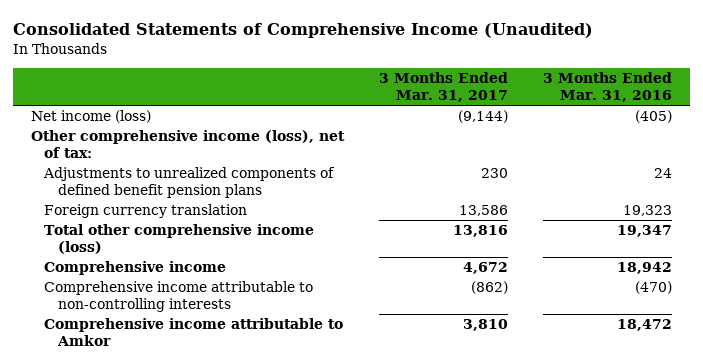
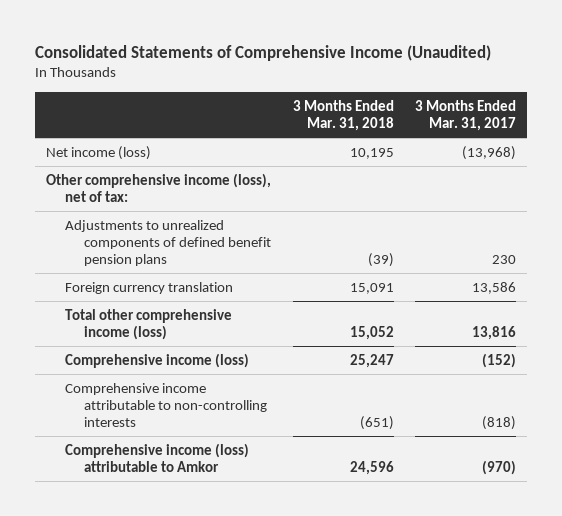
- | 3 Months Ended Mar. 31, 2017 | 3 Months Ended Mar. 31, 2016
+ | 3 Months Ended Mar. 31, 2018 | 3 Months Ended Mar. 31, 2017
- Net income (loss) | (9,144) | (405)
+ Net income (loss) | 10,195 | (13,968)
- Comprehensive income | 4,672 | 18,942
- Comprehensive income attributable to non-controlling interests | (862) | (470)
- Comprehensive income attributable to Amkor | 3,810 | 18,472
+ Comprehensive income (loss) | 25,247 | (152)
+ Comprehensive income attributable to non-controlling interests | (651) | (818)
+ Comprehensive income (loss) attributable to Amkor | 24,596 | (970)

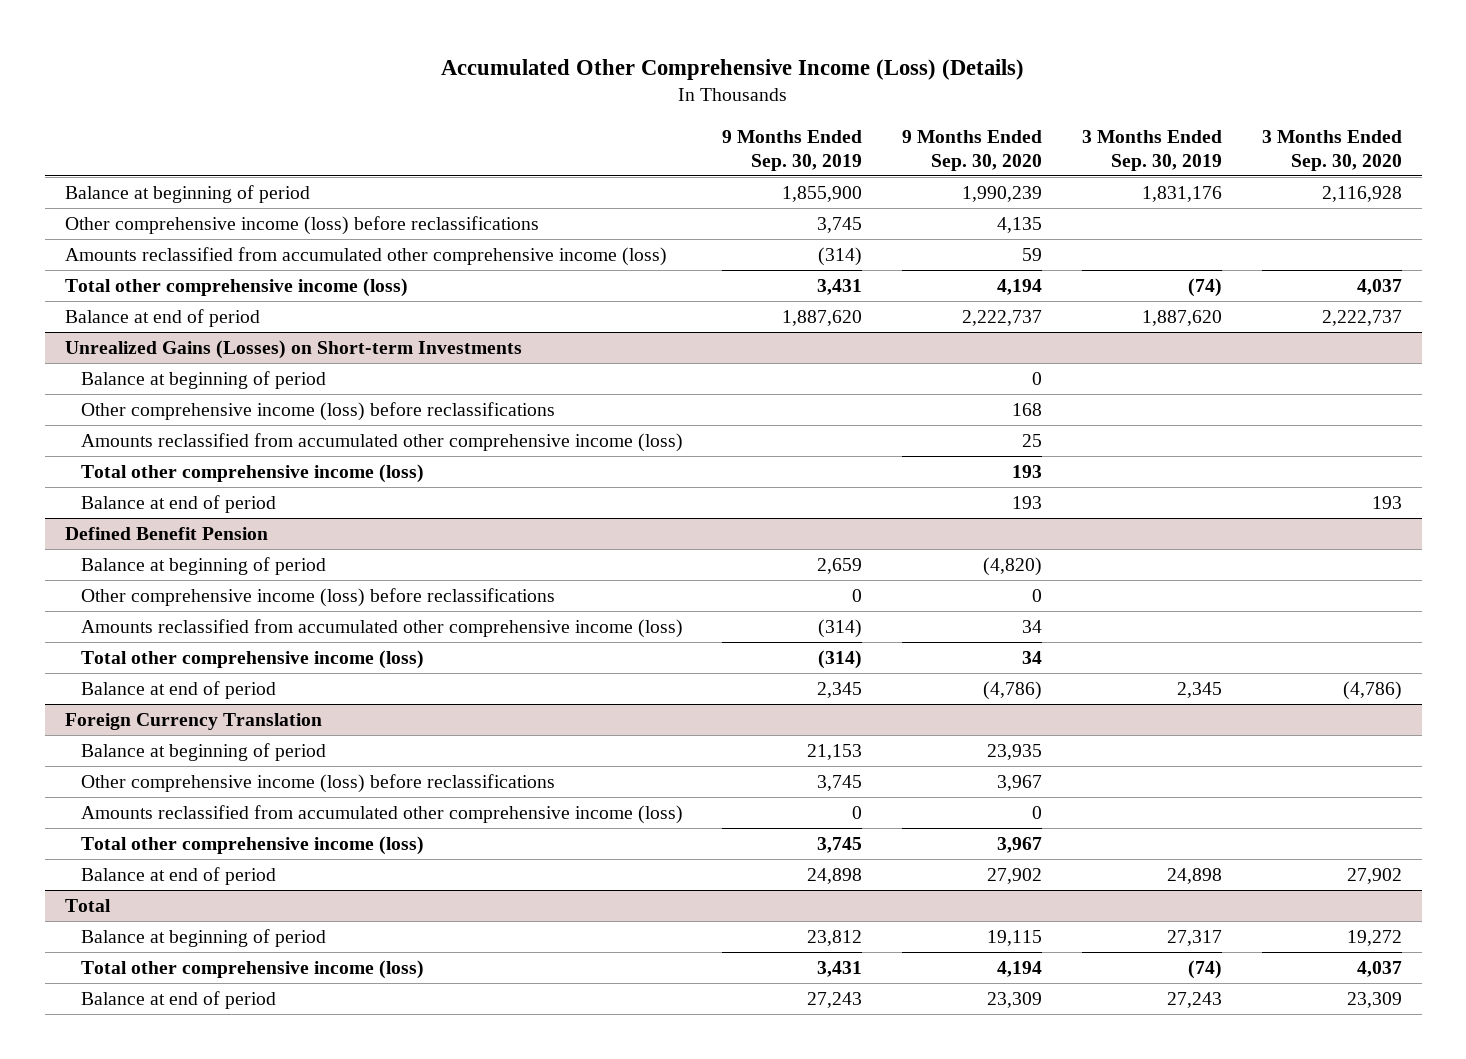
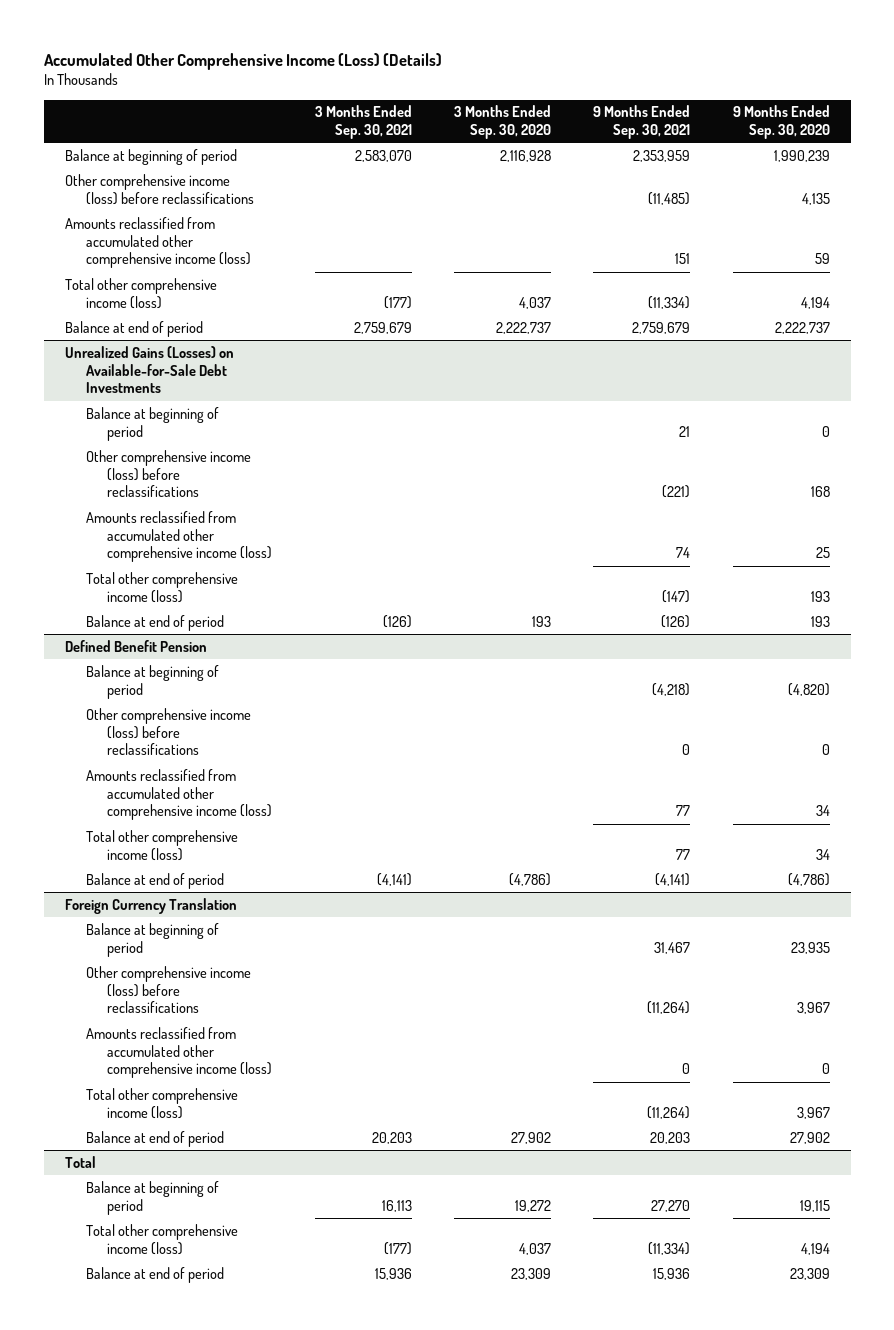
- | 9 Months Ended Sep. 30, 2019 | 9 Months Ended Sep. 30, 2020 | 3 Months Ended Sep. 30, 2019 | 3 Months Ended Sep. 30, 2020
+ | 3 Months Ended Sep. 30, 2021 | 3 Months Ended Sep. 30, 2020 | 9 Months Ended Sep. 30, 2021 | 9 Months Ended Sep. 30, 2020
- Unrealized Gains (Losses) on Short-term Investments
+ Unrealized Gains (Losses) on Available-for-Sale Debt Investments

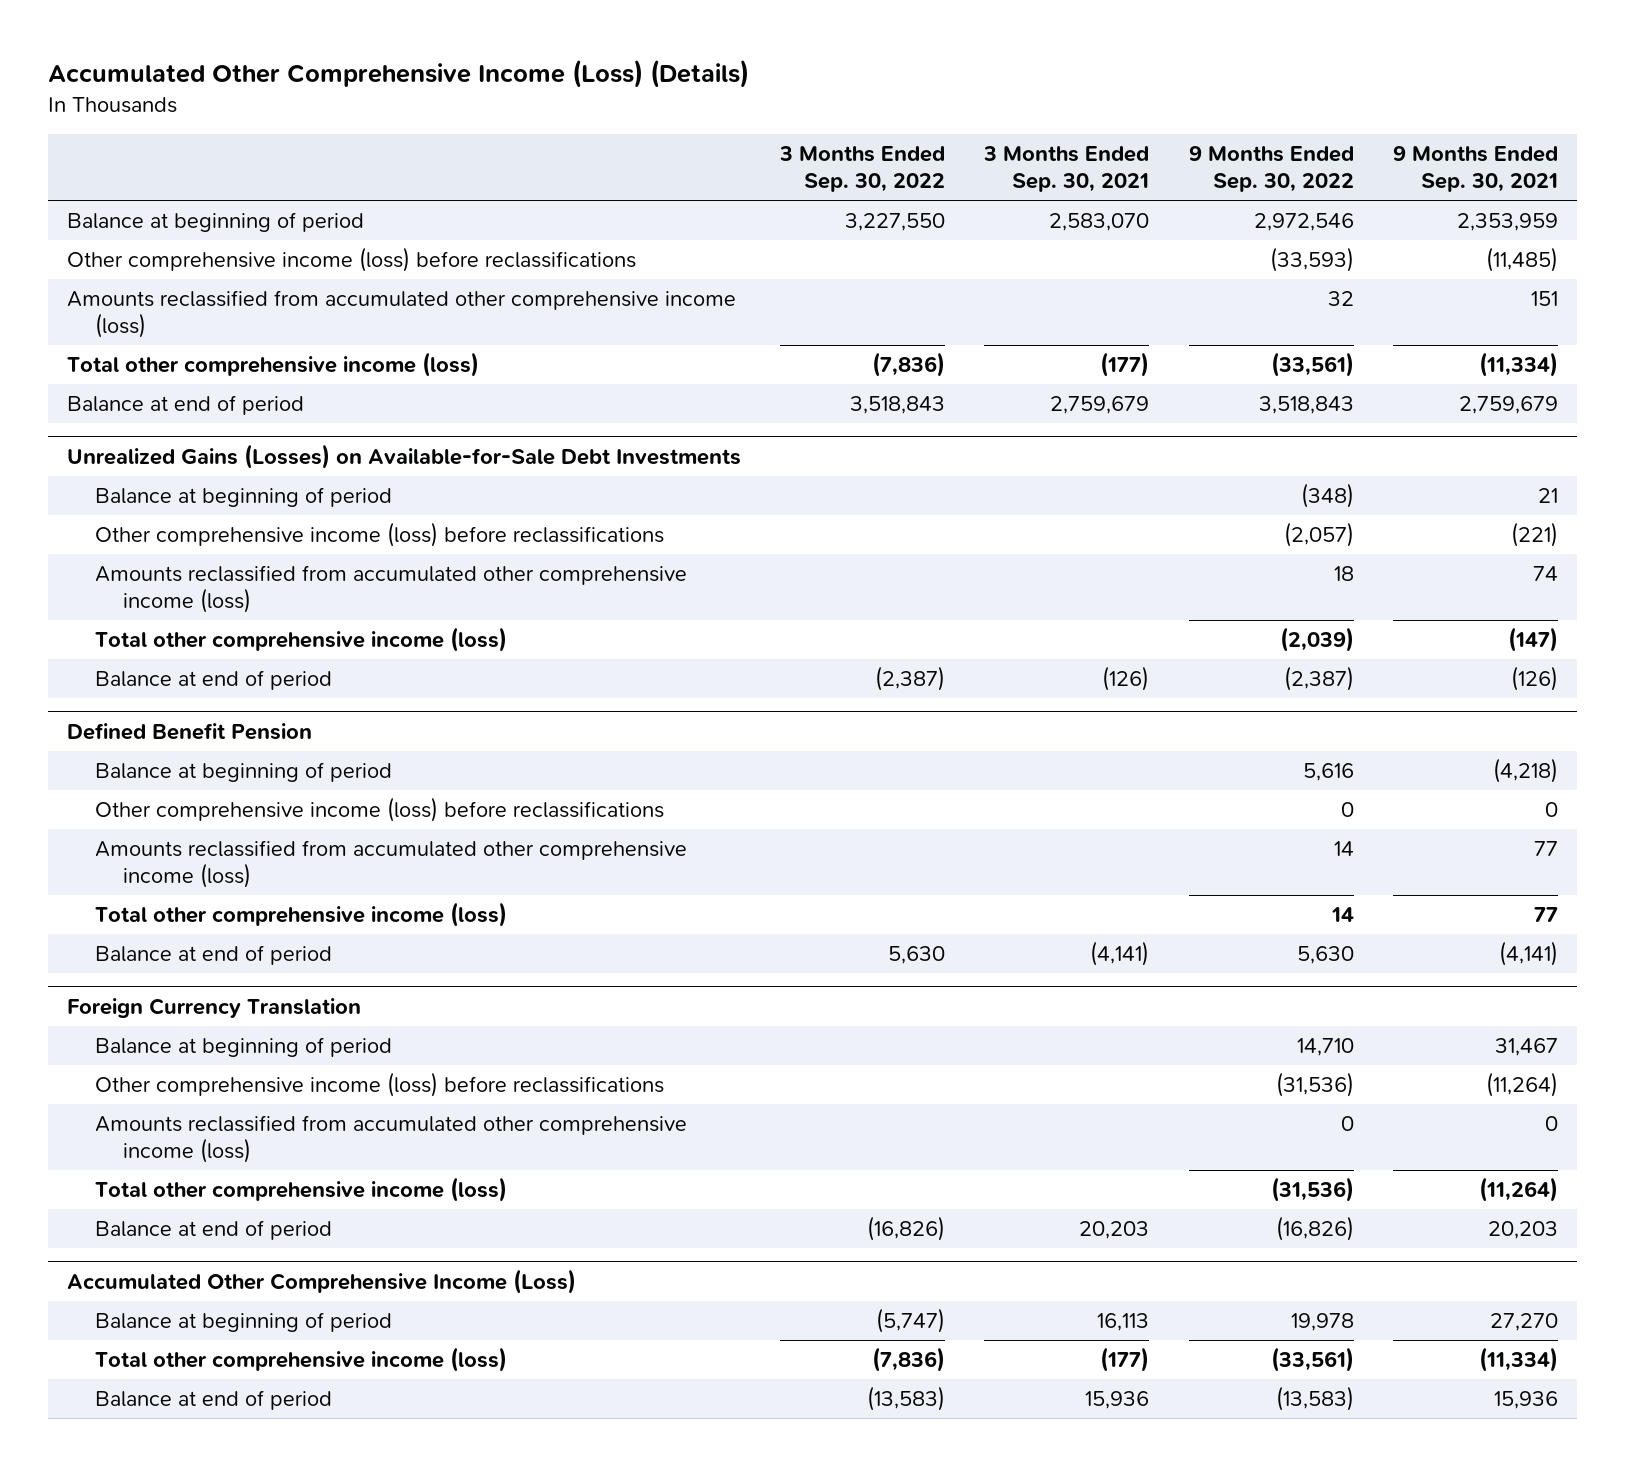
- | 3 Months Ended Sep. 30, 2021 | 3 Months Ended Sep. 30, 2020 | 9 Months Ended Sep. 30, 2021 | 9 Months Ended Sep. 30, 2020
+ | 3 Months Ended Sep. 30, 2022 | 3 Months Ended Sep. 30, 2021 | 9 Months Ended Sep. 30, 2022 | 9 Months Ended Sep. 30, 2021
- Total
+ Accumulated Other Comprehensive Income (Loss)

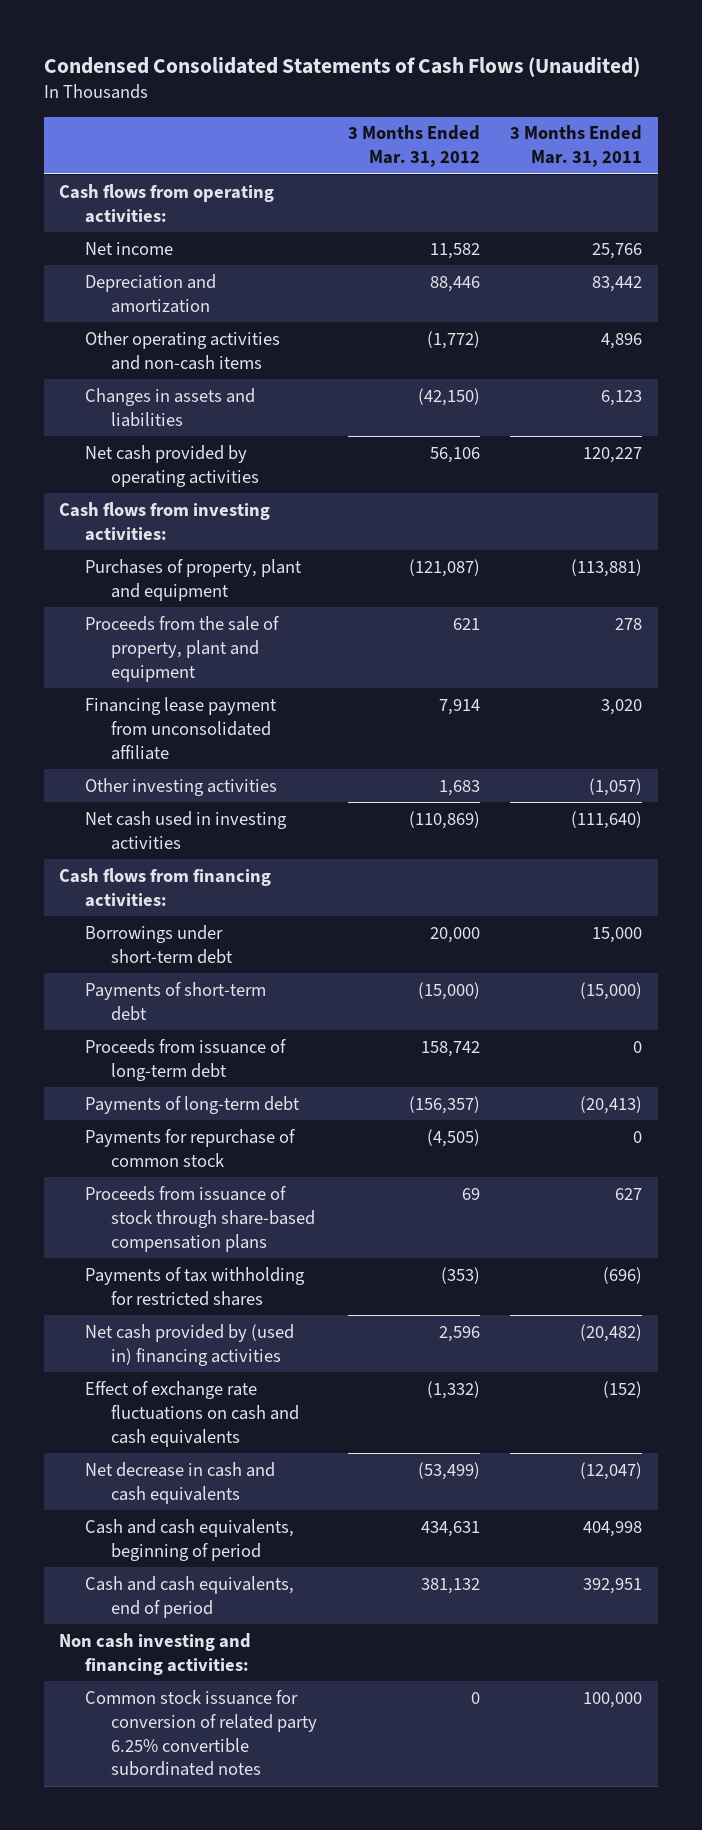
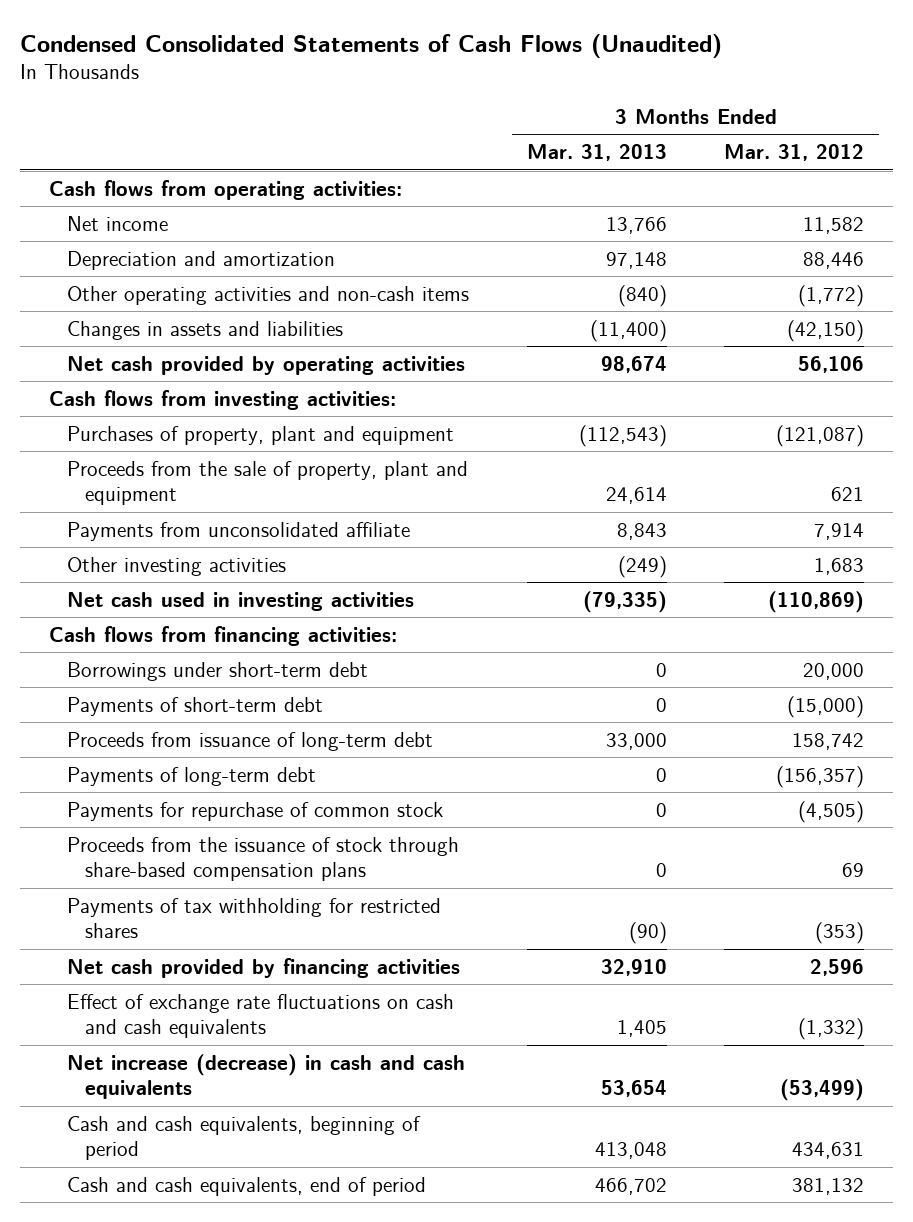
- | 3 Months Ended Mar. 31, 2012 | 3 Months Ended Mar. 31, 2011
+ | 3 Months Ended Mar. 31, 2013 | 3 Months Ended Mar. 31, 2012
- Financing lease payment from unconsolidated affiliate | 7,914 | 3,020
+ Payments from unconsolidated affiliate | 8,843 | 7,914
- Proceeds from issuance of stock through share-based compensation plans | 69 | 627
+ Proceeds from the issuance of stock through share-based compensation plans | 0 | 69
- Net cash provided by (used in) financing activities | 2,596 | (20,482)
+ Net cash provided by financing activities | 32,910 | 2,596
- Net decrease in cash and cash equivalents | (53,499) | (12,047)
+ Net increase (decrease) in cash and cash equivalents | 53,654 | (53,499)
- Non cash investing and financing activities:
- Common stock issuance for conversion of related party 6.25% convertible subordinated notes | 0 | 100,000

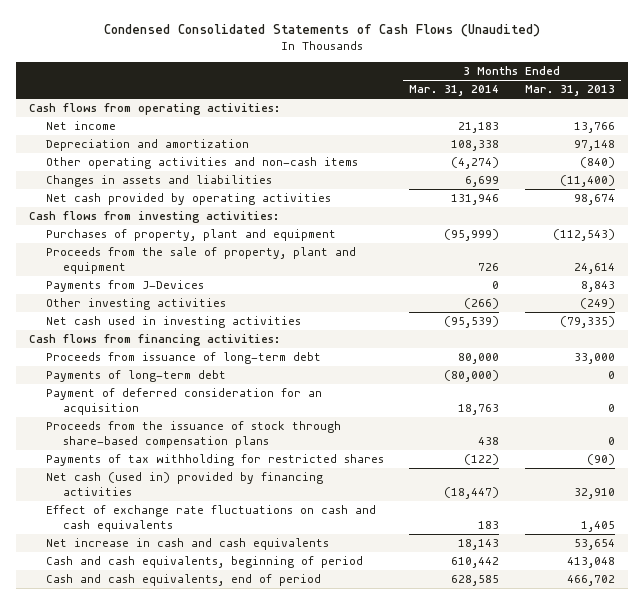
- | 3 Months Ended Mar. 31, 2013 | 3 Months Ended Mar. 31, 2012
+ | 3 Months Ended Mar. 31, 2014 | 3 Months Ended Mar. 31, 2013
- Payments from unconsolidated affiliate | 8,843 | 7,914
+ Payments from J-Devices | 0 | 8,843
- Borrowings under short-term debt | 0 | 20,000
- Payments of short-term debt | 0 | (15,000)
- Payments for repurchase of common stock | 0 | (4,505)
+ Payment of deferred consideration for an acquisition | 18,763 | 0
- Net cash provided by financing activities | 32,910 | 2,596
+ Net cash (used in) provided by financing activities | (18,447) | 32,910
- Net increase (decrease) in cash and cash equivalents | 53,654 | (53,499)
+ Net increase in cash and cash equivalents | 18,143 | 53,654

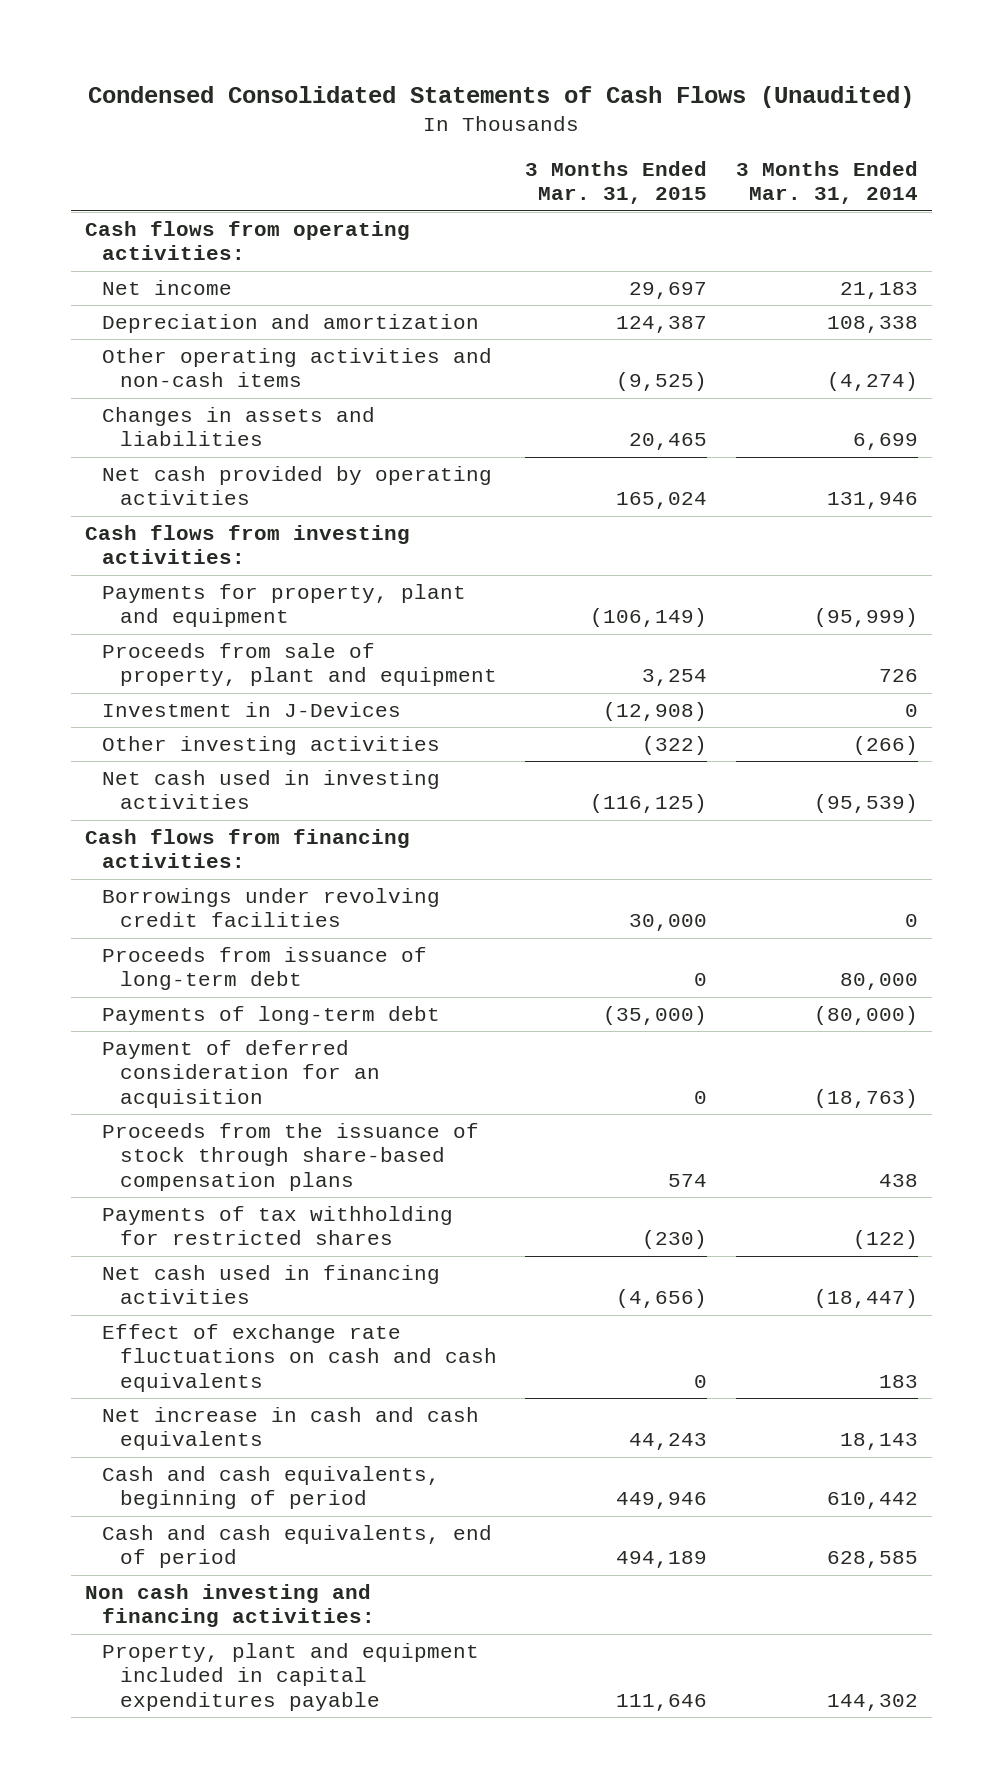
- | 3 Months Ended Mar. 31, 2014 | 3 Months Ended Mar. 31, 2013
+ | 3 Months Ended Mar. 31, 2015 | 3 Months Ended Mar. 31, 2014
- Purchases of property, plant and equipment | (95,999) | (112,543)
- Proceeds from the sale of property, plant and equipment | 726 | 24,614
- Payments from J-Devices | 0 | 8,843
+ Payments for property, plant and equipment | (106,149) | (95,999)
+ Proceeds from sale of property, plant and equipment | 3,254 | 726
+ Investment in J-Devices | (12,908) | 0
+ Borrowings under revolving credit facilities | 30,000 | 0
- Payment of deferred consideration for an acquisition | 18,763 | 0
+ Payment of deferred consideration for an acquisition | 0 | (18,763)
- Net cash (used in) provided by financing activities | (18,447) | 32,910
+ Net cash used in financing activities | (4,656) | (18,447)
+ Non cash investing and financing activities:
+ Property, plant and equipment included in capital expenditures payable | 111,646 | 144,302

